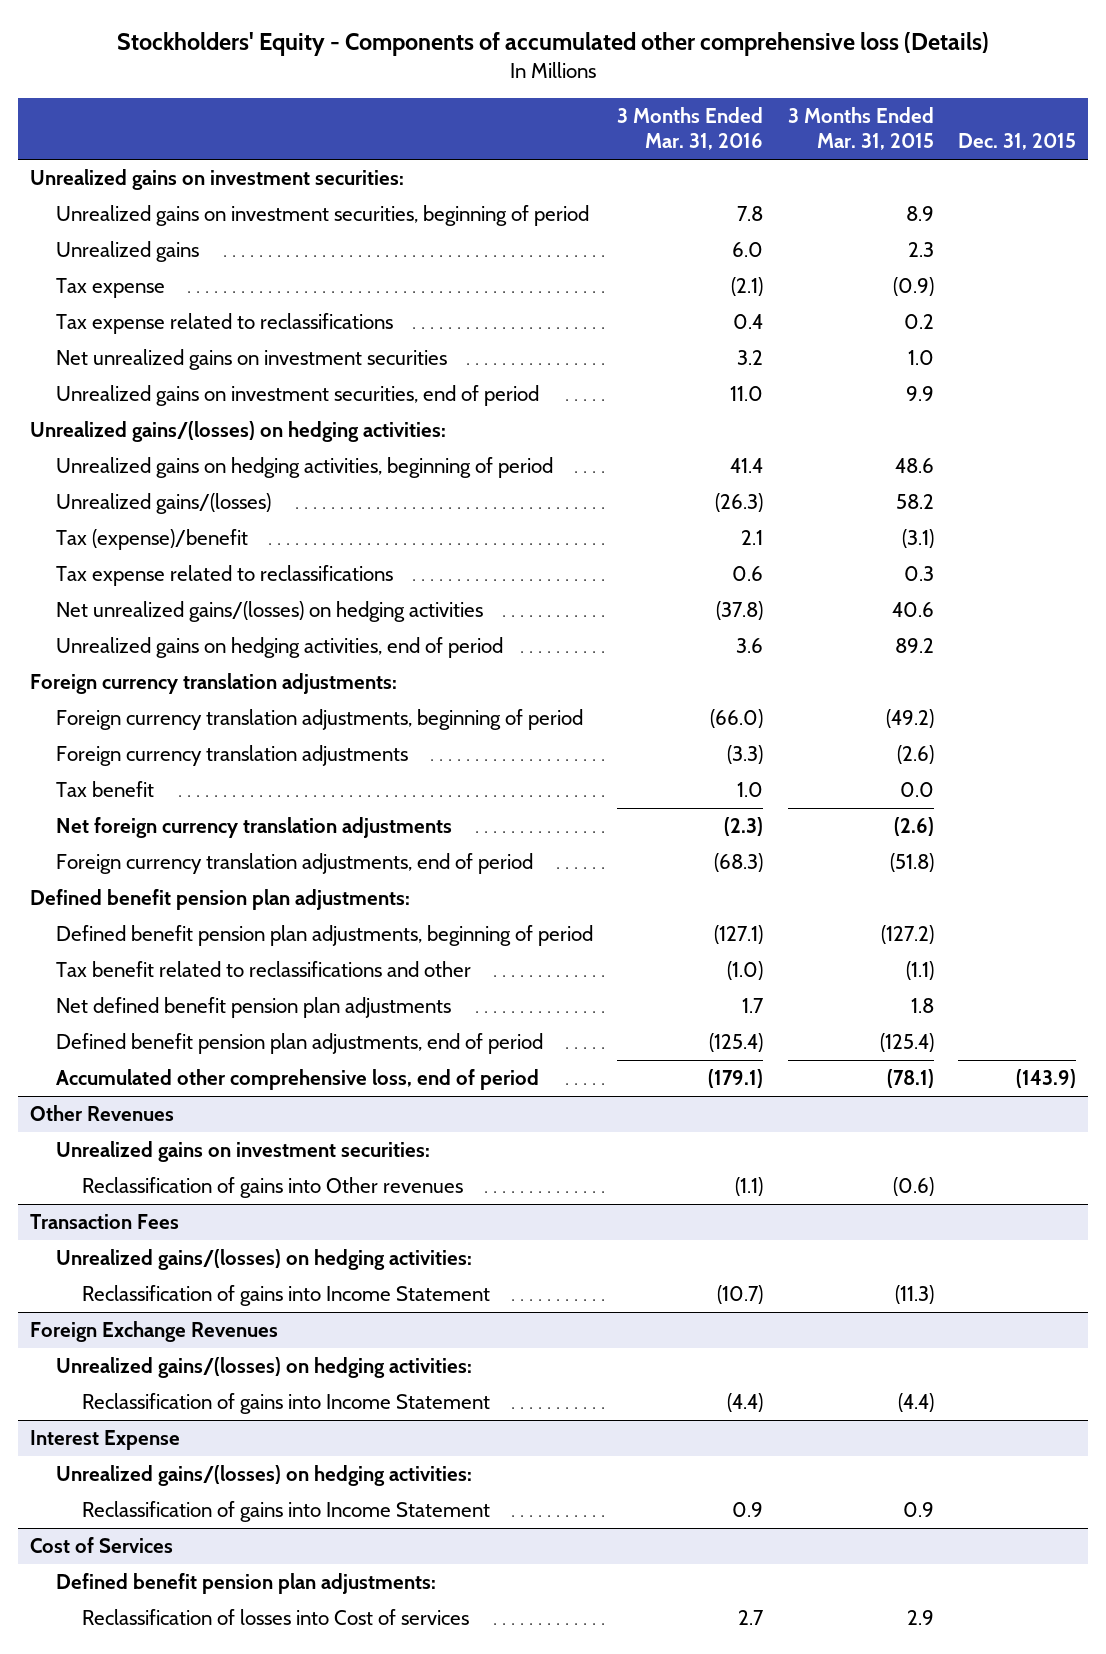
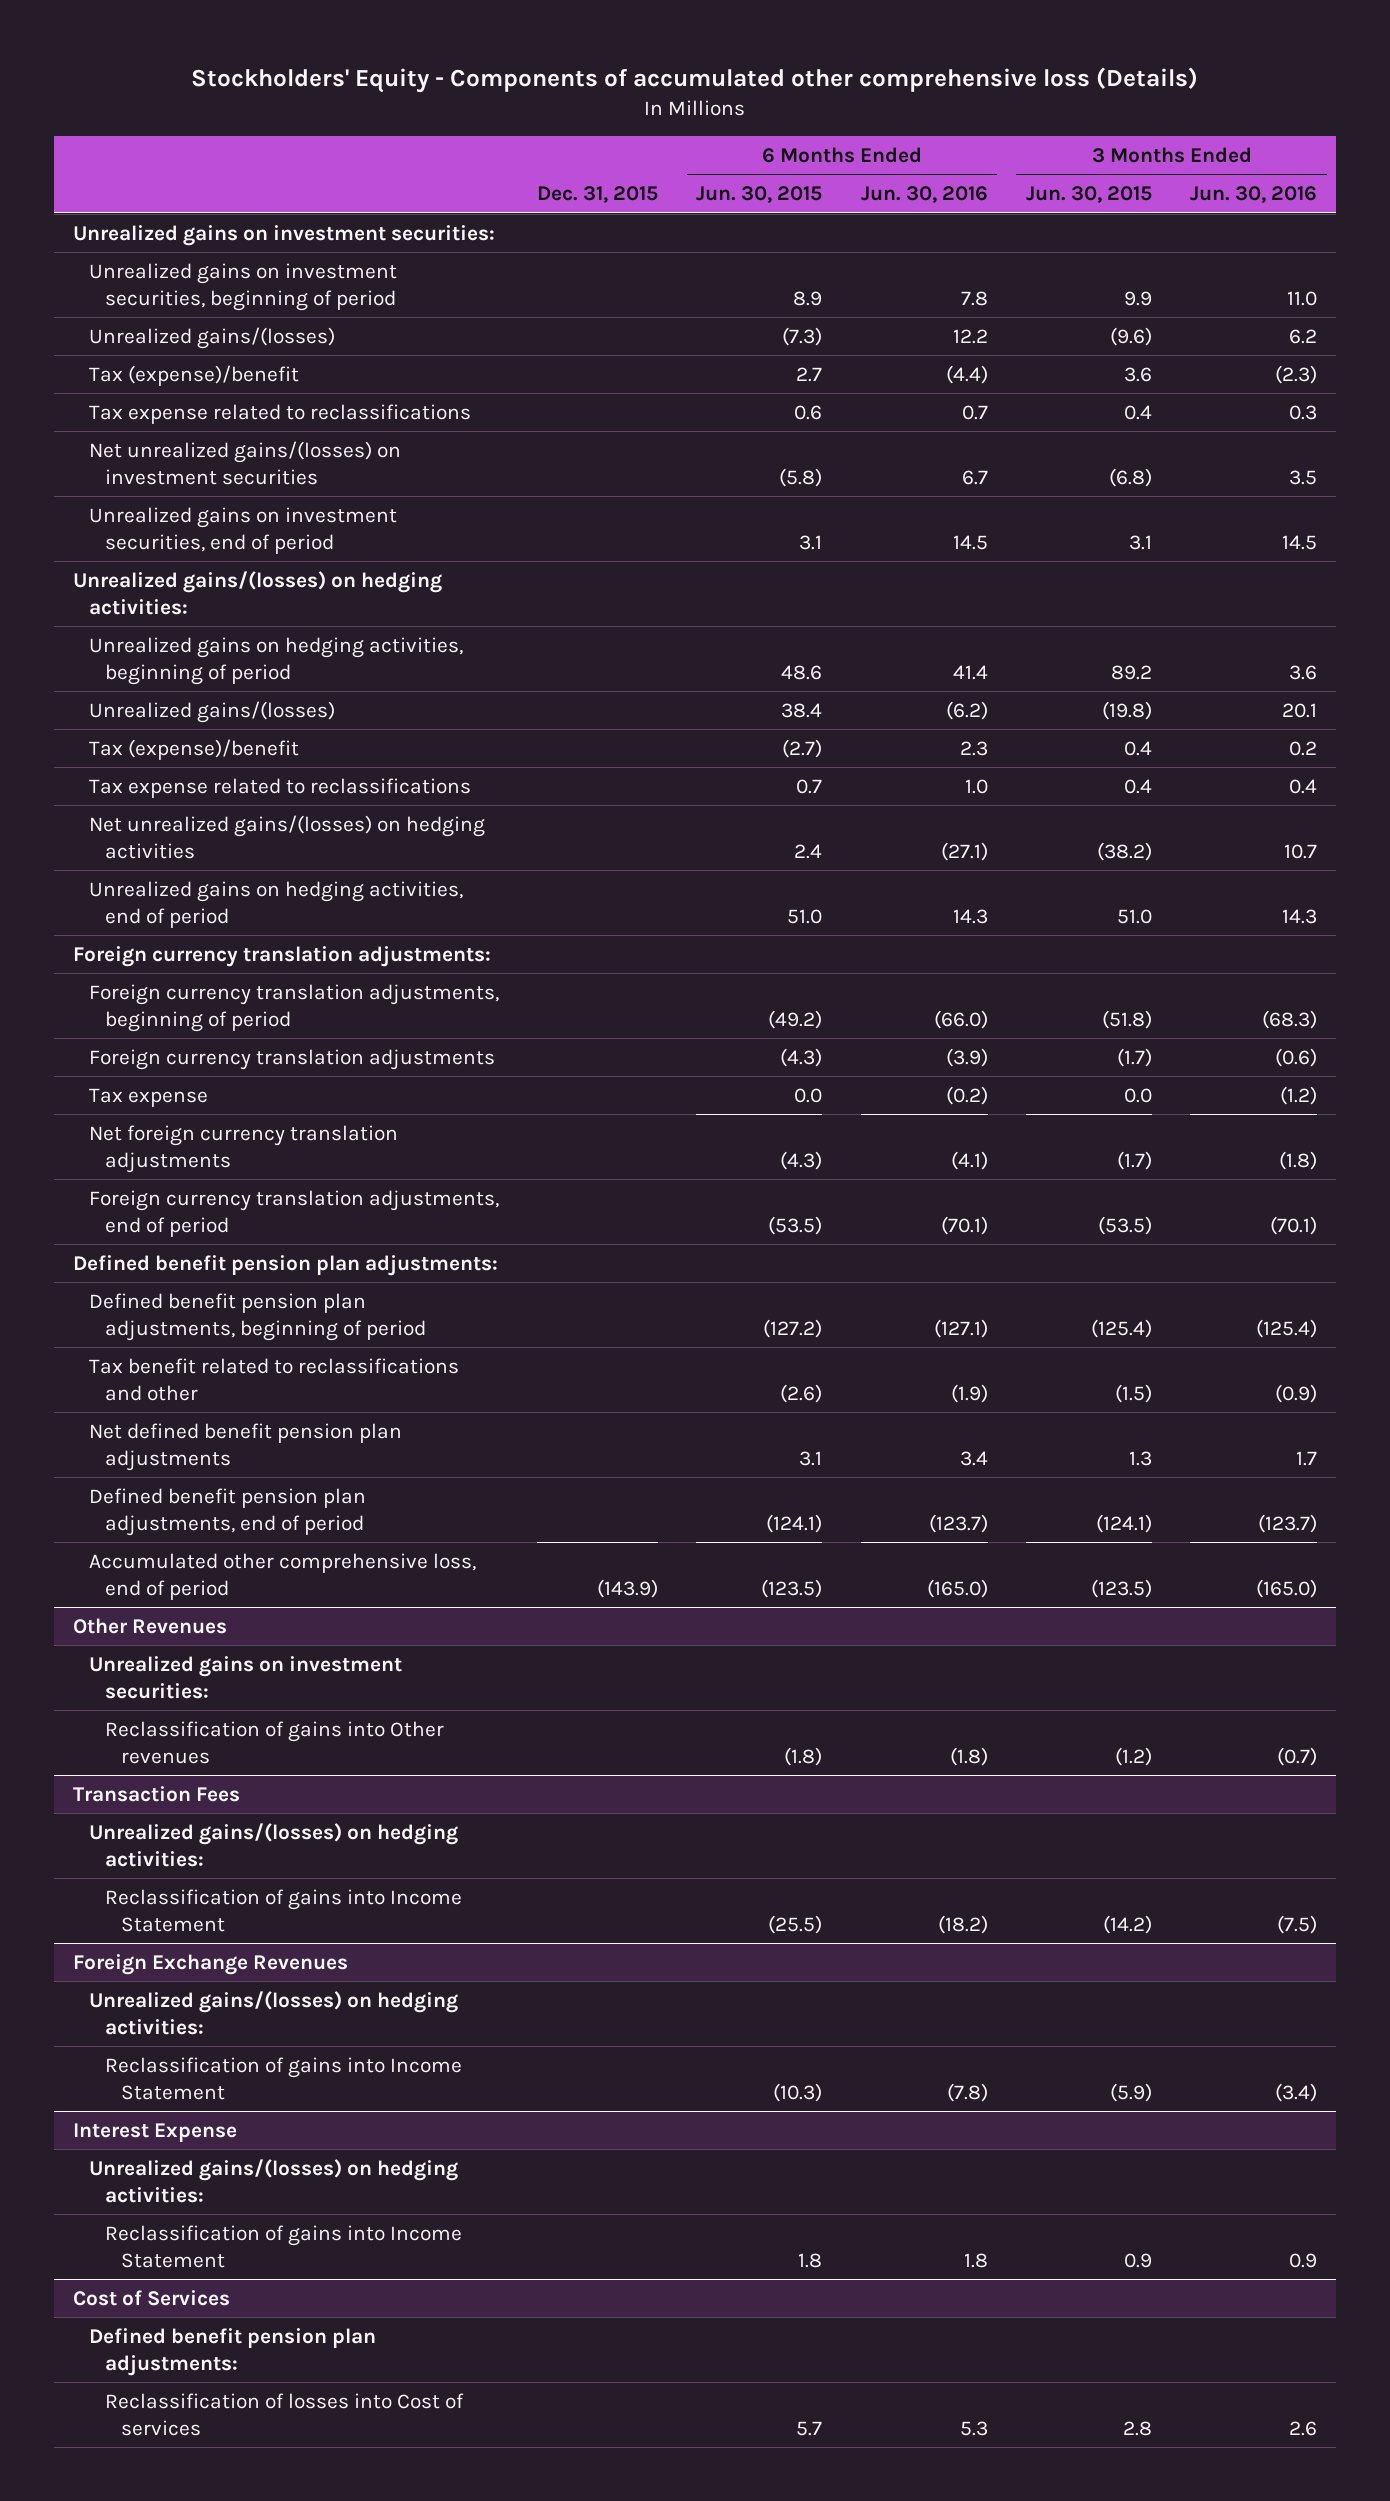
- | 3 Months Ended Mar. 31, 2016 | 3 Months Ended Mar. 31, 2015 | Dec. 31, 2015
+ | Dec. 31, 2015 | 6 Months Ended Jun. 30, 2015 | 6 Months Ended Jun. 30, 2016 | 3 Months Ended Jun. 30, 2015 | 3 Months Ended Jun. 30, 2016
- Unrealized gains | 6.0 | 2.3 |
+ Unrealized gains/(losses) | | (7.3) | 12.2 | (9.6) | 6.2
+ Tax (expense)/benefit | | 2.7 | (4.4) | 3.6 | (2.3)
- Net unrealized gains on investment securities | 3.2 | 1.0 |
+ Net unrealized gains/(losses) on investment securities | | (5.8) | 6.7 | (6.8) | 3.5
- Tax benefit | 1.0 | 0.0 |
moved down: Tax expense | | 0.0 | (0.2) | 0.0 | (1.2)

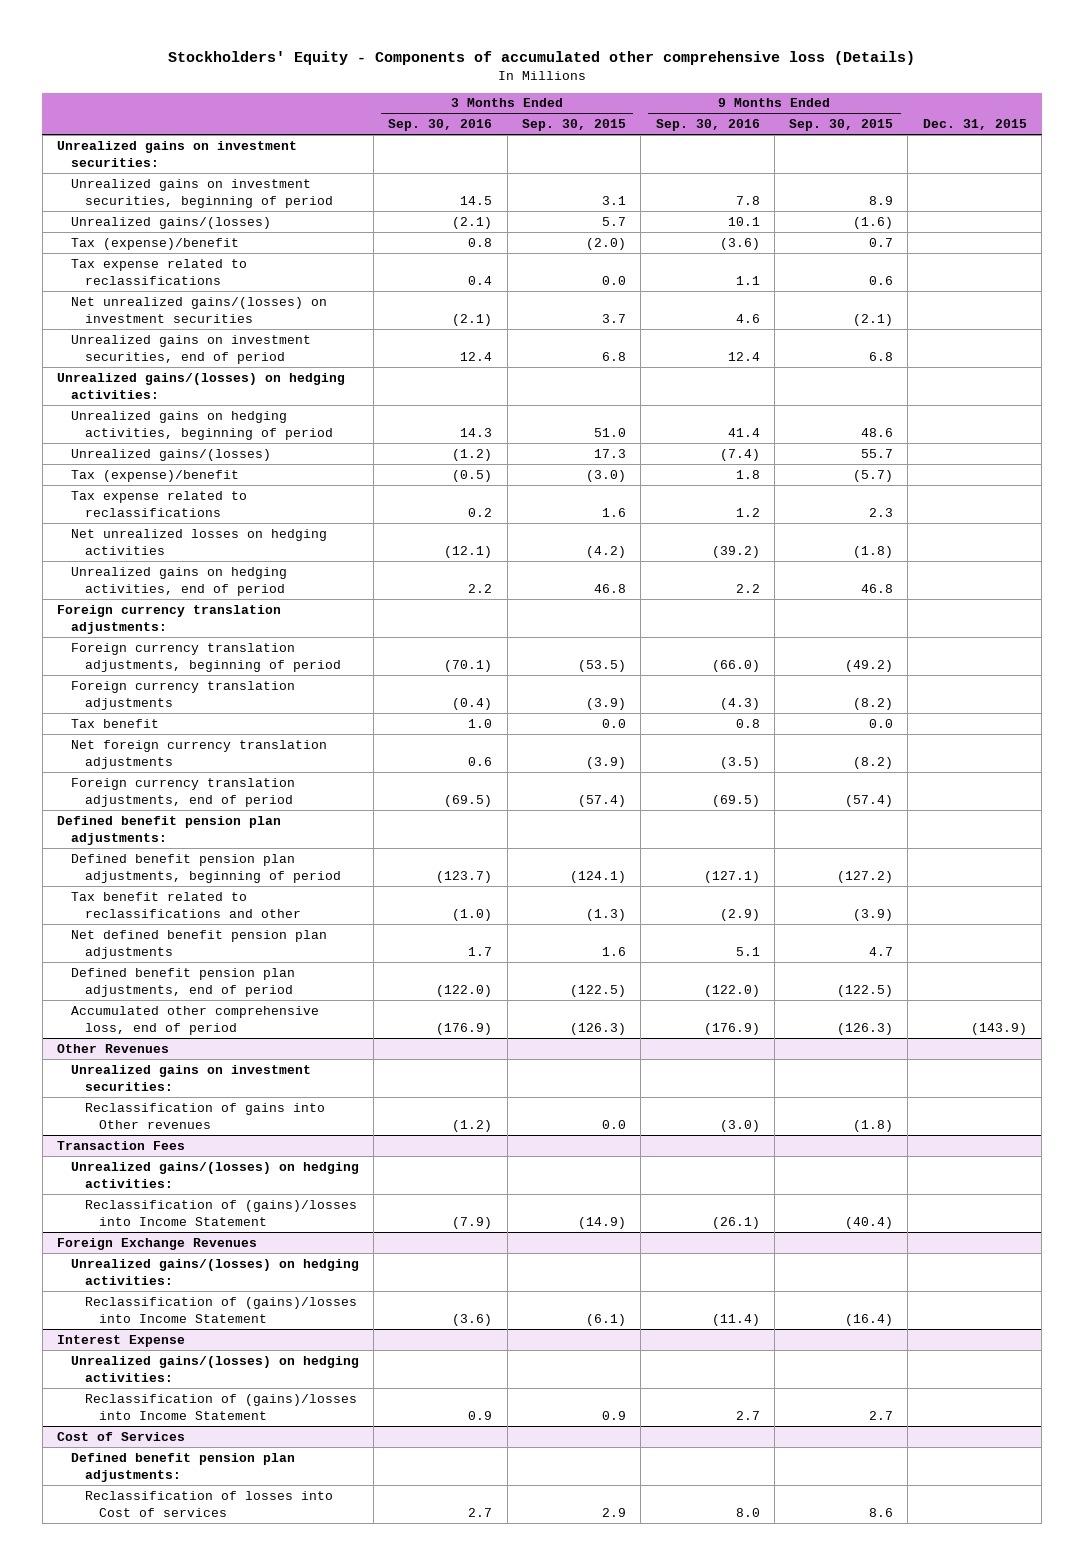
- | Dec. 31, 2015 | 6 Months Ended Jun. 30, 2015 | 6 Months Ended Jun. 30, 2016 | 3 Months Ended Jun. 30, 2015 | 3 Months Ended Jun. 30, 2016
+ | 3 Months Ended Sep. 30, 2016 | 3 Months Ended Sep. 30, 2015 | 9 Months Ended Sep. 30, 2016 | 9 Months Ended Sep. 30, 2015 | Dec. 31, 2015
- Net unrealized gains/(losses) on hedging activities | | 2.4 | (27.1) | (38.2) | 10.7
+ Net unrealized losses on hedging activities | (12.1) | (4.2) | (39.2) | (1.8) |
- Tax expense | | 0.0 | (0.2) | 0.0 | (1.2)
+ Tax benefit | 1.0 | 0.0 | 0.8 | 0.0 |
@ Transaction Fees
- Reclassification of gains into Income Statement | | (25.5) | (18.2) | (14.2) | (7.5)
+ Reclassification of (gains)/losses into Income Statement | (7.9) | (14.9) | (26.1) | (40.4) |
@ Foreign Exchange Revenues
- Reclassification of gains into Income Statement | | (10.3) | (7.8) | (5.9) | (3.4)
+ Reclassification of (gains)/losses into Income Statement | (3.6) | (6.1) | (11.4) | (16.4) |
@ Interest Expense
- Reclassification of gains into Income Statement | | 1.8 | 1.8 | 0.9 | 0.9
+ Reclassification of (gains)/losses into Income Statement | 0.9 | 0.9 | 2.7 | 2.7 |

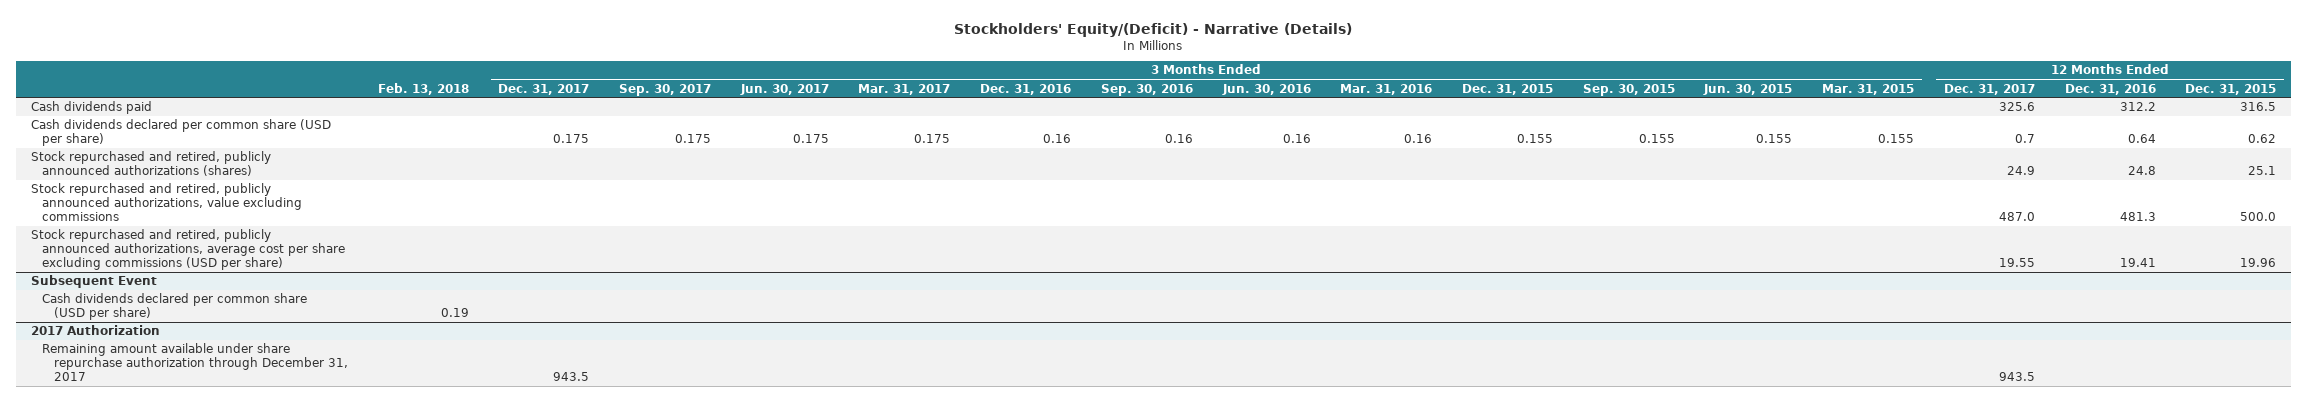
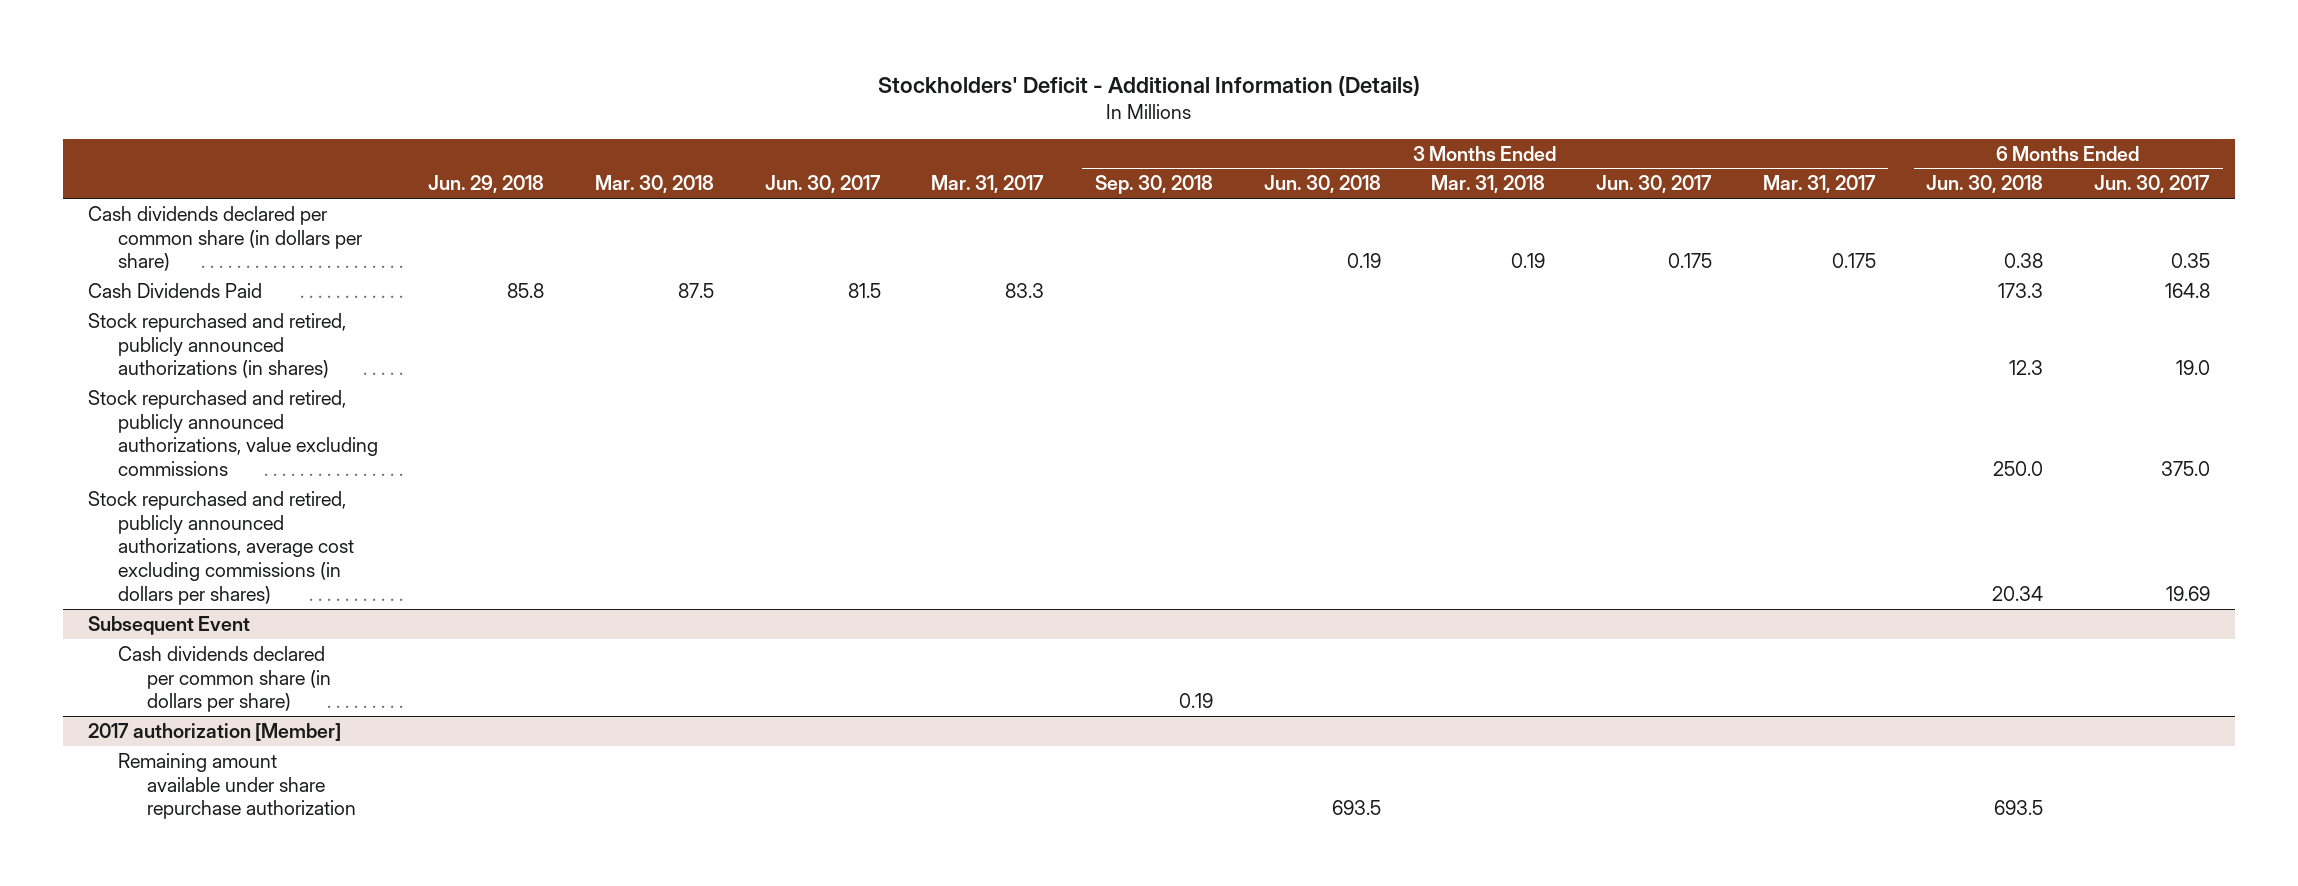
- Stockholders' Equity/(Deficit) - Narrative (Details)
+ Stockholders' Deficit - Additional Information (Details)
- | Feb. 13, 2018 | 3 Months Ended Dec. 31, 2017 | 3 Months Ended Sep. 30, 2017 | 3 Months Ended Jun. 30, 2017 | 3 Months Ended Mar. 31, 2017 | 3 Months Ended Dec. 31, 2016 | 3 Months Ended Sep. 30, 2016 | 3 Months Ended Jun. 30, 2016 | 3 Months Ended Mar. 31, 2016 | 3 Months Ended Dec. 31, 2015 | 3 Months Ended Sep. 30, 2015 | 3 Months Ended Jun. 30, 2015 | 3 Months Ended Mar. 31, 2015 | 12 Months Ended Dec. 31, 2017 | 12 Months Ended Dec. 31, 2016 | 12 Months Ended Dec. 31, 2015
+ | Jun. 29, 2018 | Mar. 30, 2018 | Jun. 30, 2017 | Mar. 31, 2017 | 3 Months Ended Sep. 30, 2018 | 3 Months Ended Jun. 30, 2018 | 3 Months Ended Mar. 31, 2018 | 3 Months Ended Jun. 30, 2017 | 3 Months Ended Mar. 31, 2017 | 6 Months Ended Jun. 30, 2018 | 6 Months Ended Jun. 30, 2017
- Cash dividends paid | | | | | | | | | | | | | | 325.6 | 312.2 | 316.5
- Cash dividends declared per common share (USD per share) | | 0.175 | 0.175 | 0.175 | 0.175 | 0.16 | 0.16 | 0.16 | 0.16 | 0.155 | 0.155 | 0.155 | 0.155 | 0.7 | 0.64 | 0.62
- Stock repurchased and retired, publicly announced authorizations (shares) | | | | | | | | | | | | | | 24.9 | 24.8 | 25.1
+ Cash dividends declared per common share (in dollars per share) | | | | | | 0.19 | 0.19 | 0.175 | 0.175 | 0.38 | 0.35
+ Cash Dividends Paid | 85.8 | 87.5 | 81.5 | 83.3 | | | | | | 173.3 | 164.8
+ Stock repurchased and retired, publicly announced authorizations (in shares) | | | | | | | | | | 12.3 | 19.0
- Stock repurchased and retired, publicly announced authorizations, average cost per share excluding commissions (USD per share) | | | | | | | | | | | | | | 19.55 | 19.41 | 19.96
+ Stock repurchased and retired, publicly announced authorizations, average cost excluding commissions (in dollars per shares) | | | | | | | | | | 20.34 | 19.69
@ Subsequent Event
- Cash dividends declared per common share (USD per share) | 0.19 | | | | | | | | | | | | | | |
- 2017 Authorization
- Remaining amount available under share repurchase authorization through December 31, 2017 | | 943.5 | | | | | | | | | | | | 943.5 | |
@ Subsequent Event
+ Cash dividends declared per common share (in dollars per share) | | | | | 0.19 | | | | | |
+ 2017 authorization [Member]
+ Remaining amount available under share repurchase authorization | | | | | | 693.5 | | | | 693.5 |

